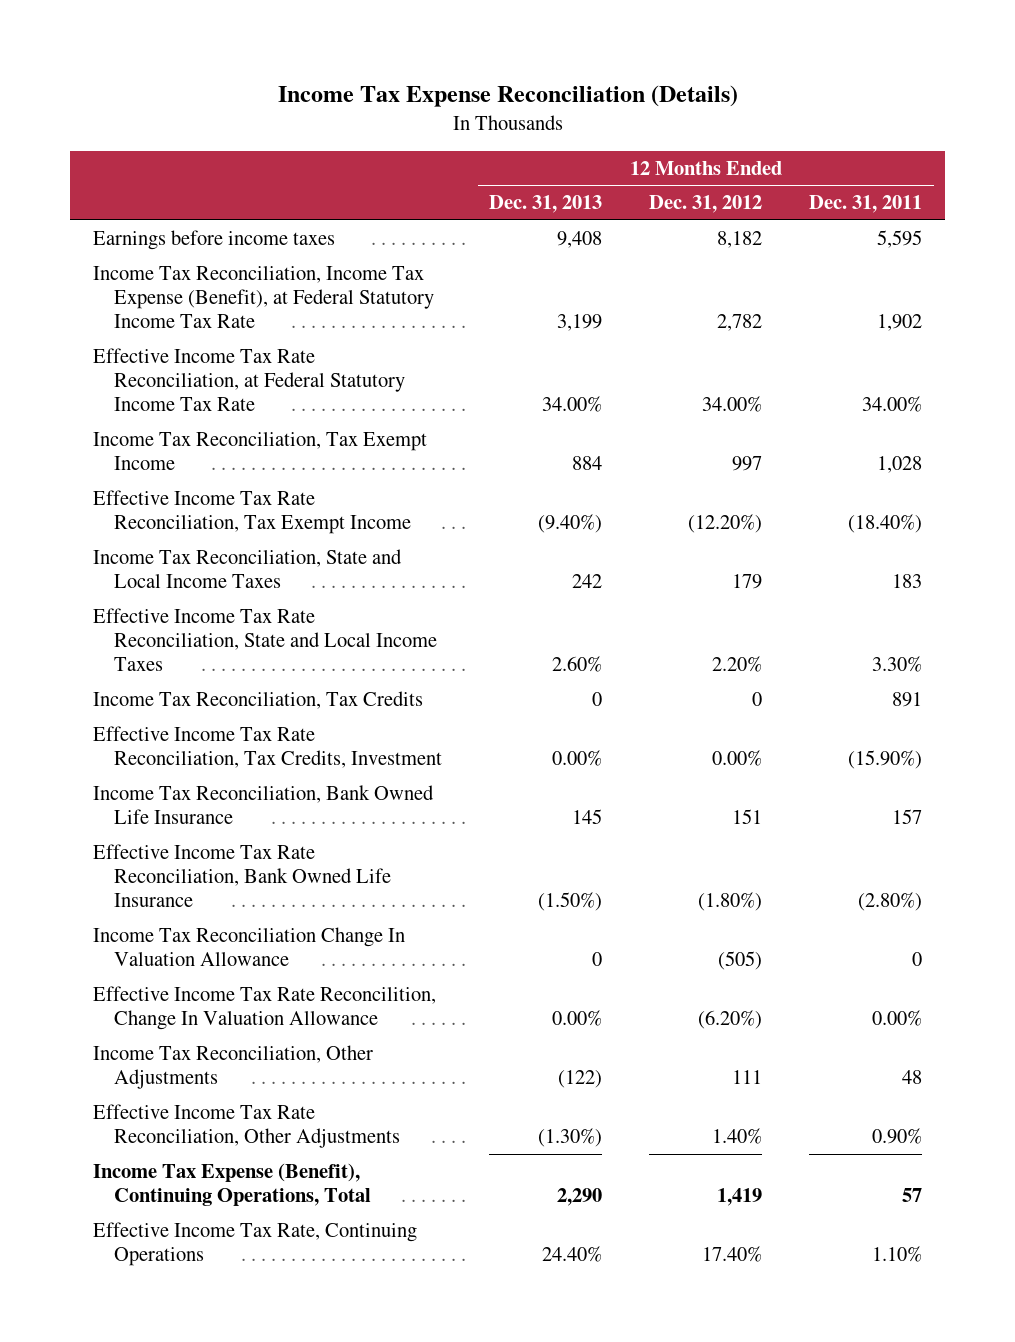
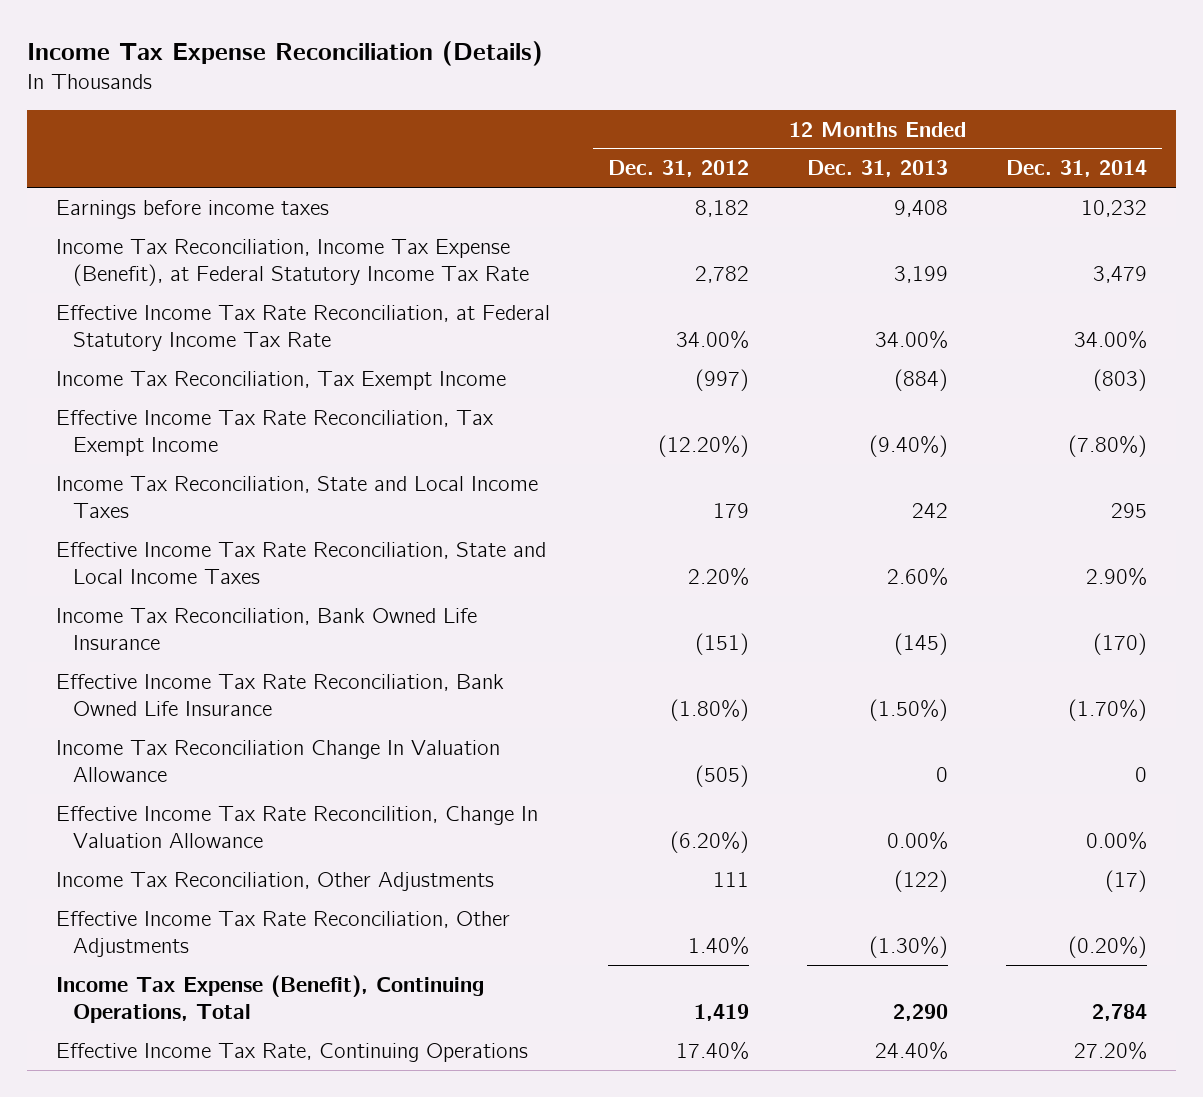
- | 12 Months Ended Dec. 31, 2013 | 12 Months Ended Dec. 31, 2012 | 12 Months Ended Dec. 31, 2011
+ | 12 Months Ended Dec. 31, 2012 | 12 Months Ended Dec. 31, 2013 | 12 Months Ended Dec. 31, 2014
- Income Tax Reconciliation, Tax Exempt Income | 884 | 997 | 1,028
+ Income Tax Reconciliation, Tax Exempt Income | (997) | (884) | (803)
- Income Tax Reconciliation, Tax Credits | 0 | 0 | 891
- Effective Income Tax Rate Reconciliation, Tax Credits, Investment | 0.00% | 0.00% | (15.90%)
- Income Tax Reconciliation, Bank Owned Life Insurance | 145 | 151 | 157
+ Income Tax Reconciliation, Bank Owned Life Insurance | (151) | (145) | (170)

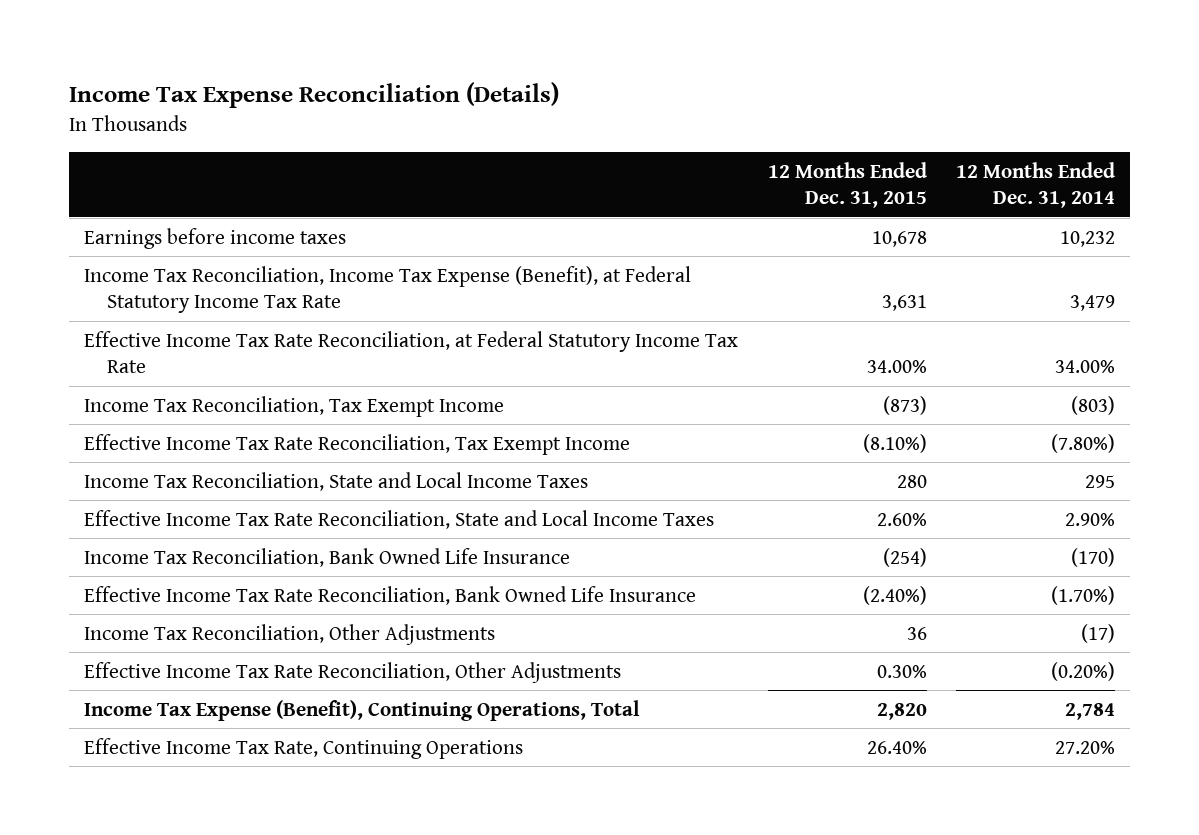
- | 12 Months Ended Dec. 31, 2012 | 12 Months Ended Dec. 31, 2013 | 12 Months Ended Dec. 31, 2014
+ | 12 Months Ended Dec. 31, 2015 | 12 Months Ended Dec. 31, 2014
- Income Tax Reconciliation Change In Valuation Allowance | (505) | 0 | 0
- Effective Income Tax Rate Reconcilition, Change In Valuation Allowance | (6.20%) | 0.00% | 0.00%

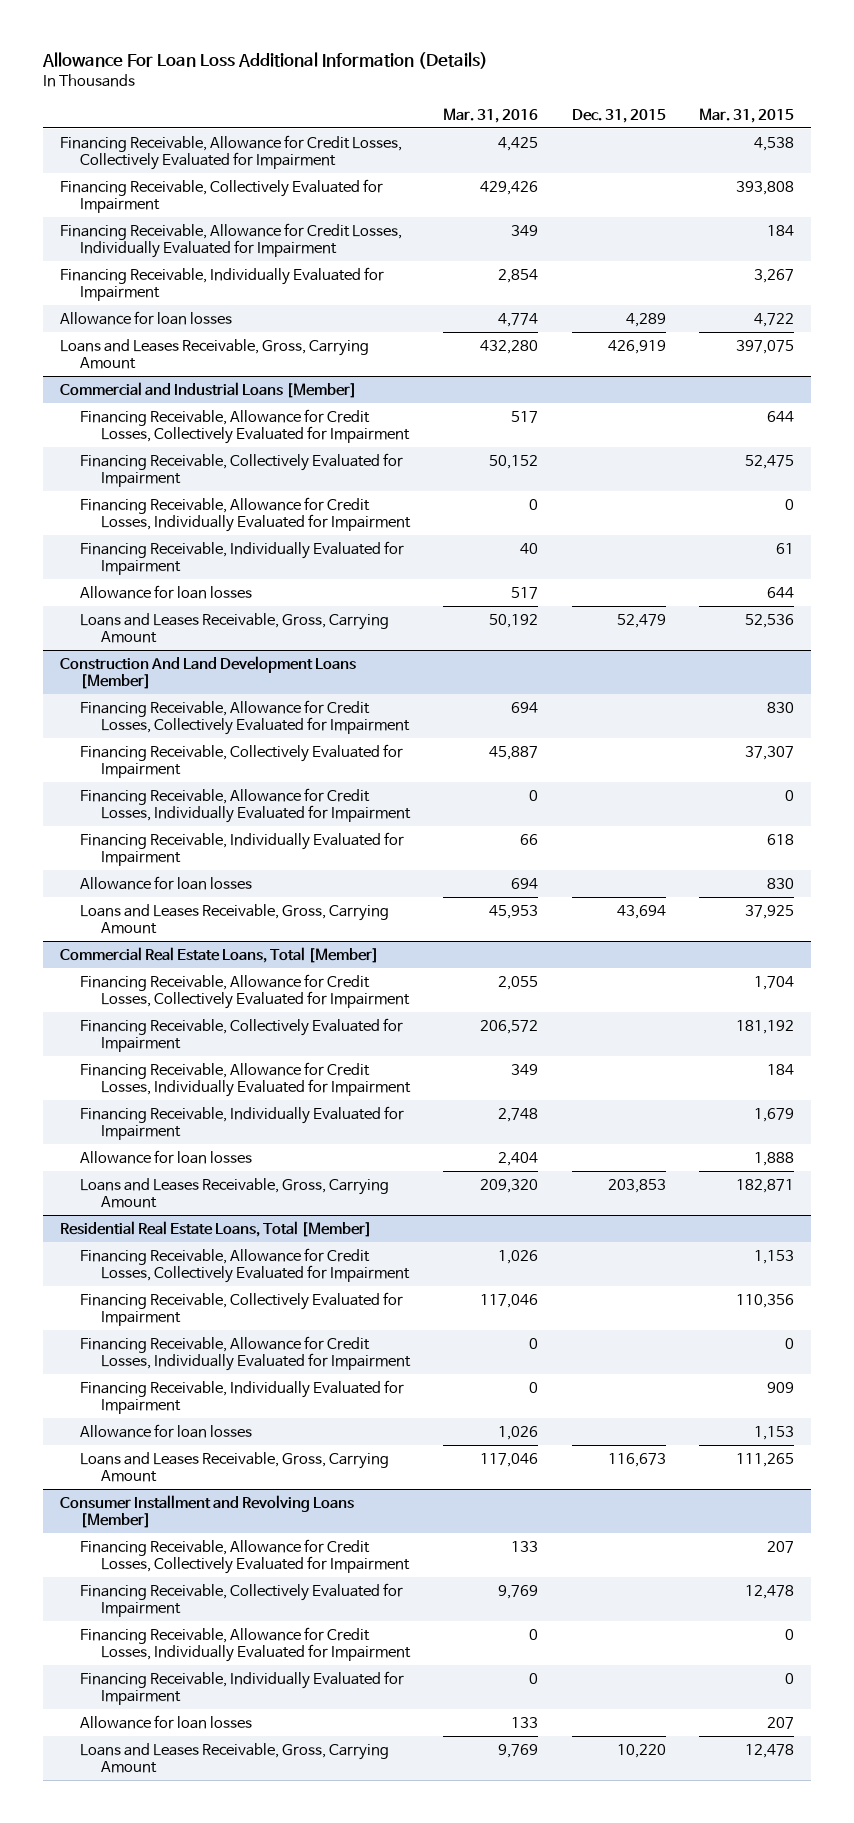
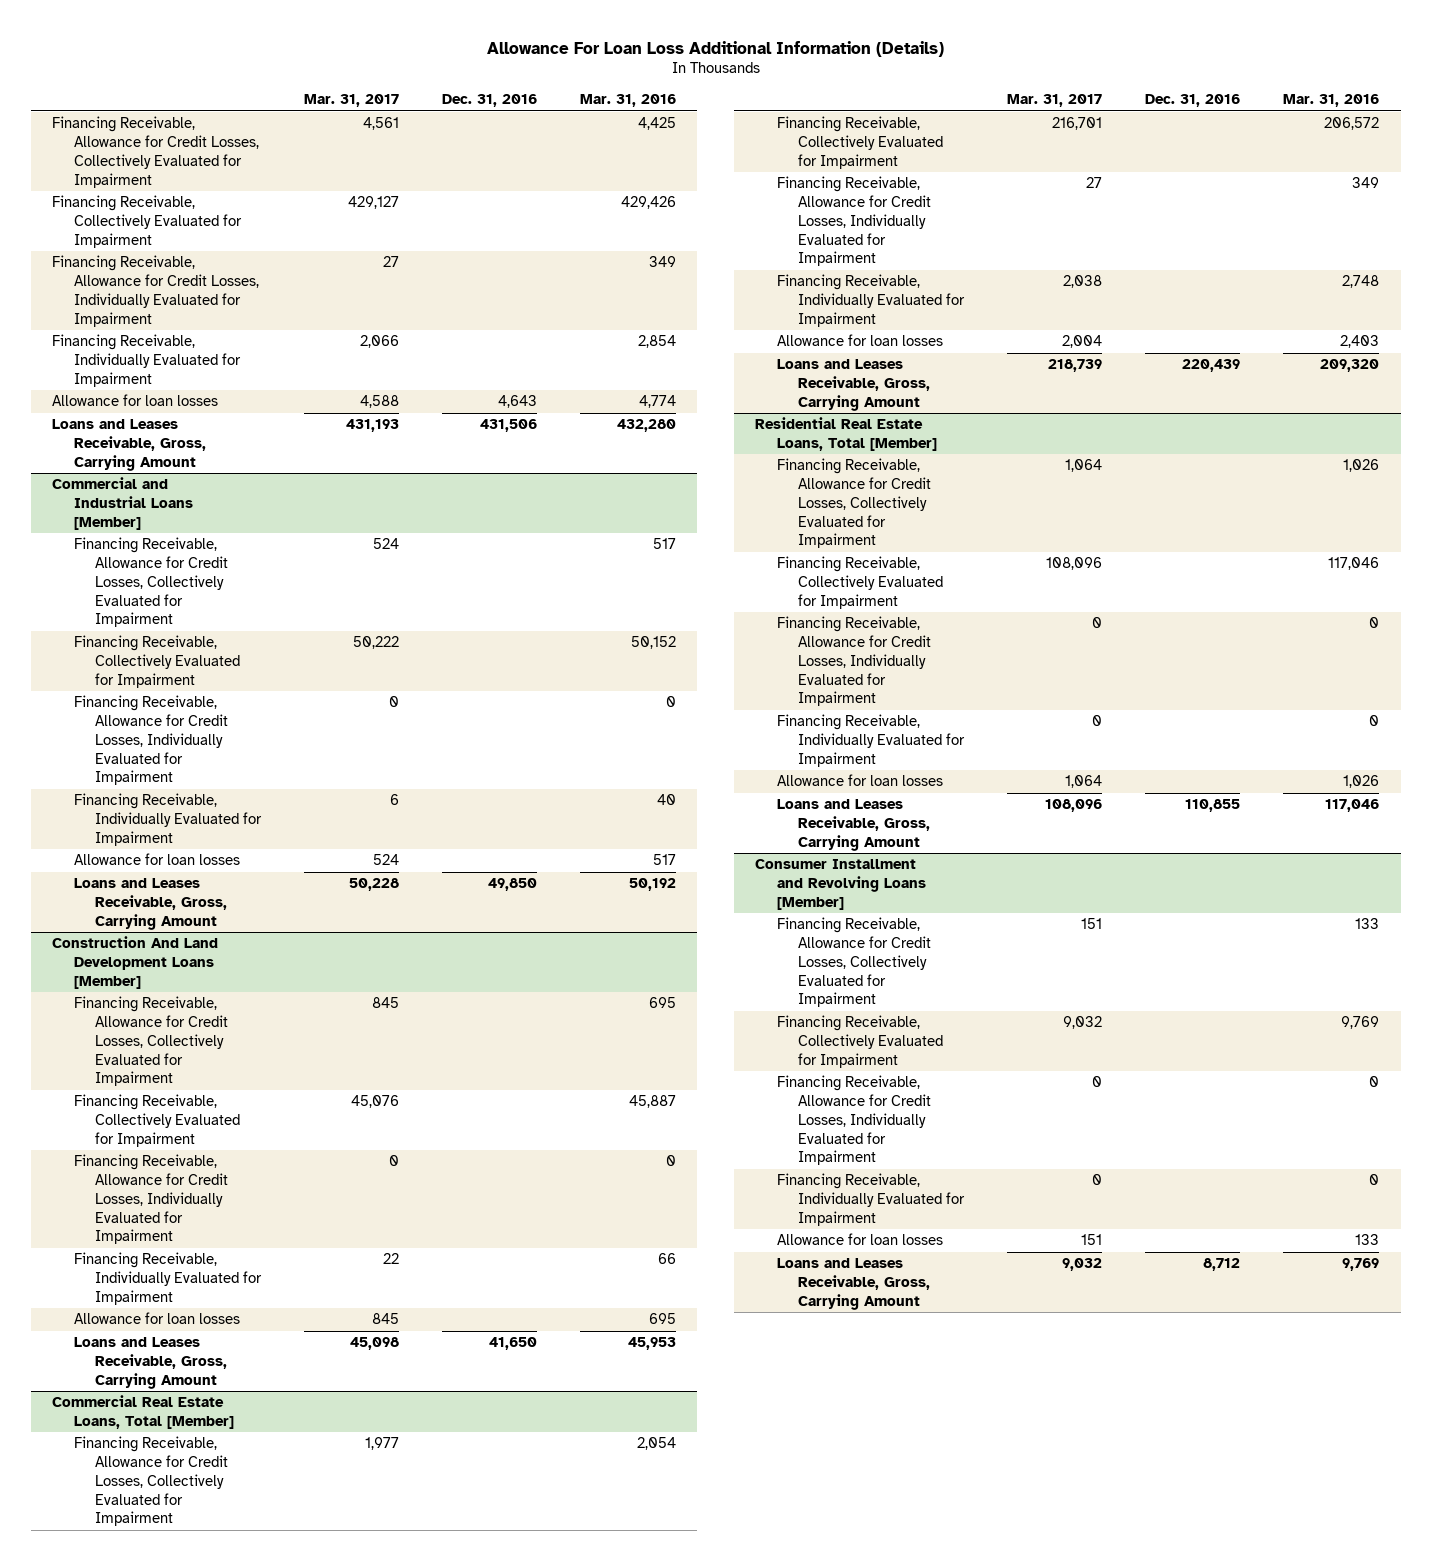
- | Mar. 31, 2016 | Dec. 31, 2015 | Mar. 31, 2015
+ | Mar. 31, 2017 | Dec. 31, 2016 | Mar. 31, 2016
@ Construction And Land Development Loans [Member]
- Financing Receivable, Allowance for Credit Losses, Collectively Evaluated for Impairment | 694 | | 830
+ Financing Receivable, Allowance for Credit Losses, Collectively Evaluated for Impairment | 845 | | 695
- Allowance for loan losses | 694 | | 830
+ Allowance for loan losses | 845 | | 695
@ Commercial Real Estate Loans, Total [Member]
- Financing Receivable, Allowance for Credit Losses, Collectively Evaluated for Impairment | 2,055 | | 1,704
+ Financing Receivable, Allowance for Credit Losses, Collectively Evaluated for Impairment | 1,977 | | 2,054
- Allowance for loan losses | 2,404 | | 1,888
+ Allowance for loan losses | 2,004 | | 2,403

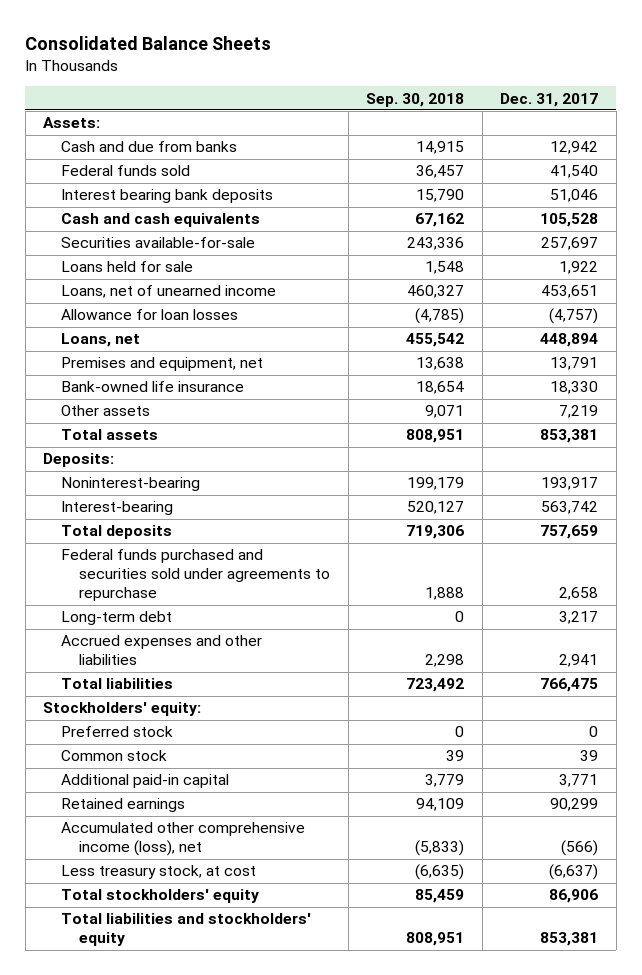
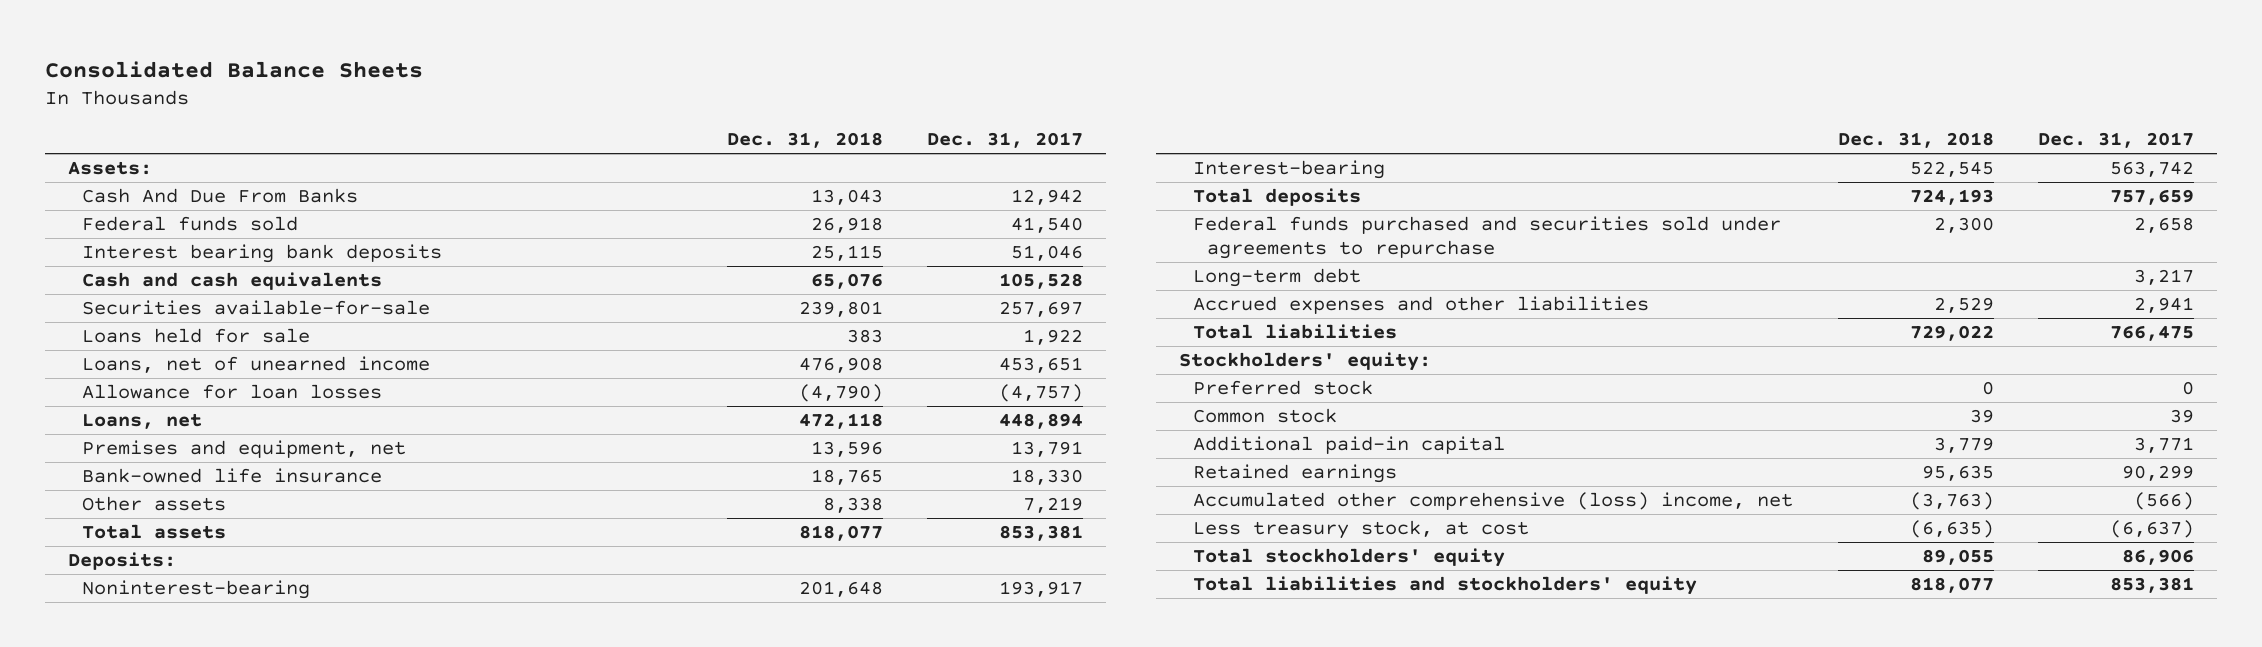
- | Sep. 30, 2018 | Dec. 31, 2017
+ | Dec. 31, 2018 | Dec. 31, 2017
- Cash and due from banks | 14,915 | 12,942
+ Cash And Due From Banks | 13,043 | 12,942
- Accumulated other comprehensive income (loss), net | (5,833) | (566)
+ Accumulated other comprehensive (loss) income, net | (3,763) | (566)

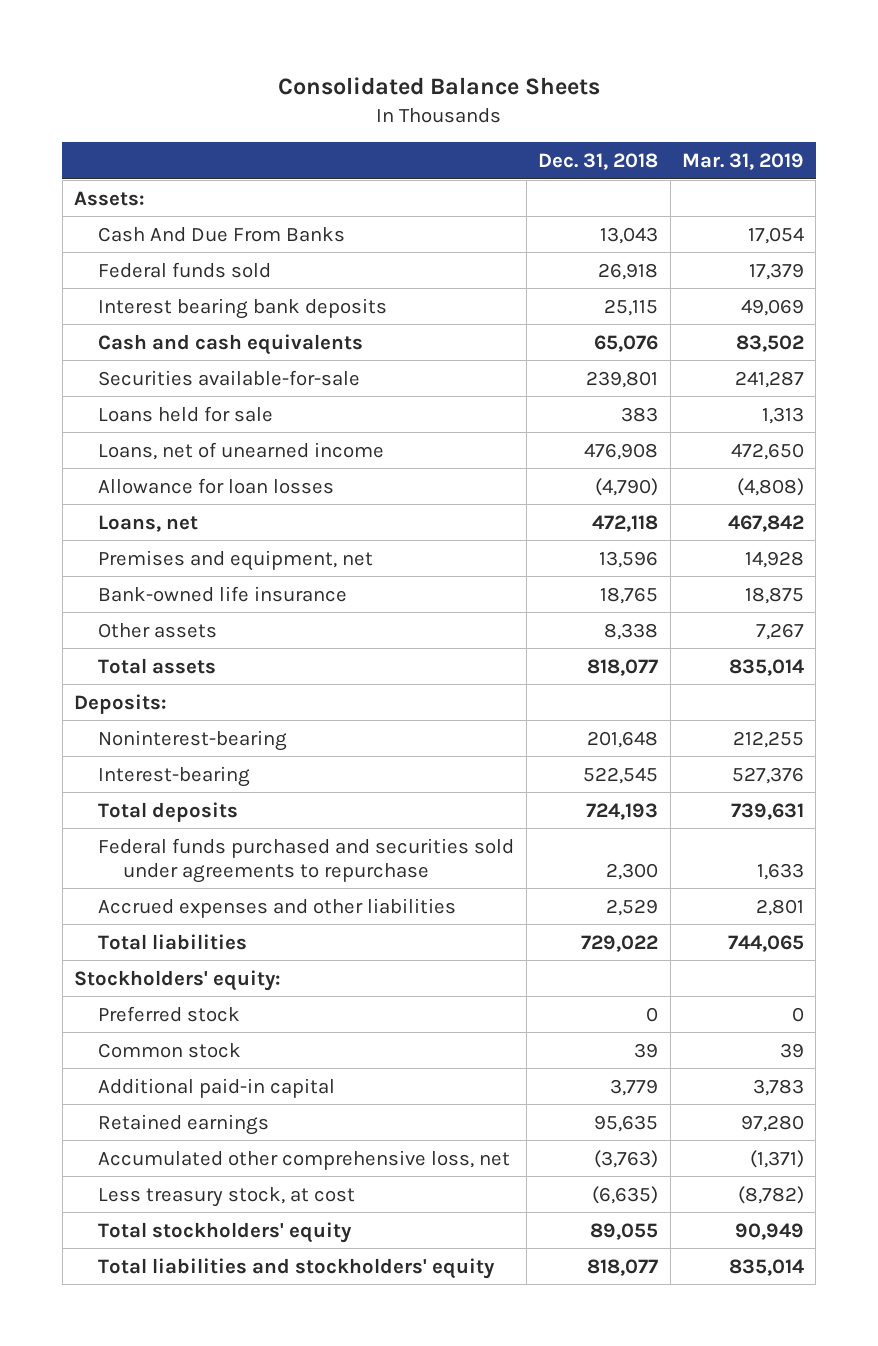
- | Dec. 31, 2018 | Dec. 31, 2017
+ | Dec. 31, 2018 | Mar. 31, 2019
- Long-term debt | | 3,217
- Accumulated other comprehensive (loss) income, net | (3,763) | (566)
+ Accumulated other comprehensive loss, net | (3,763) | (1,371)

